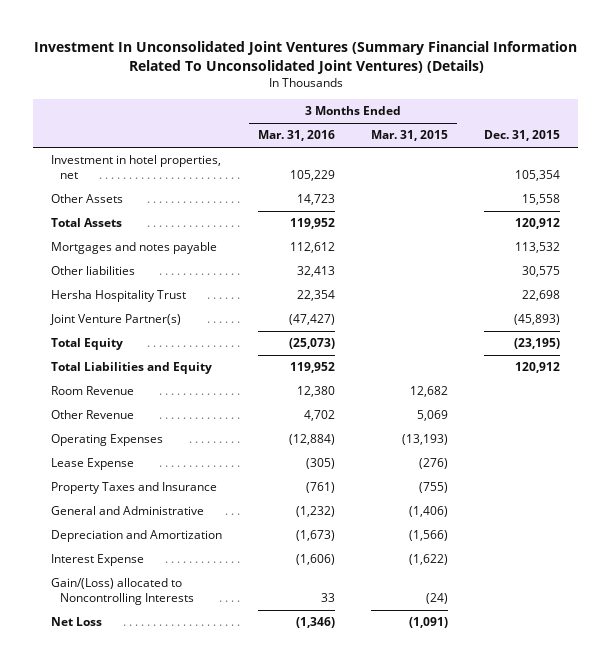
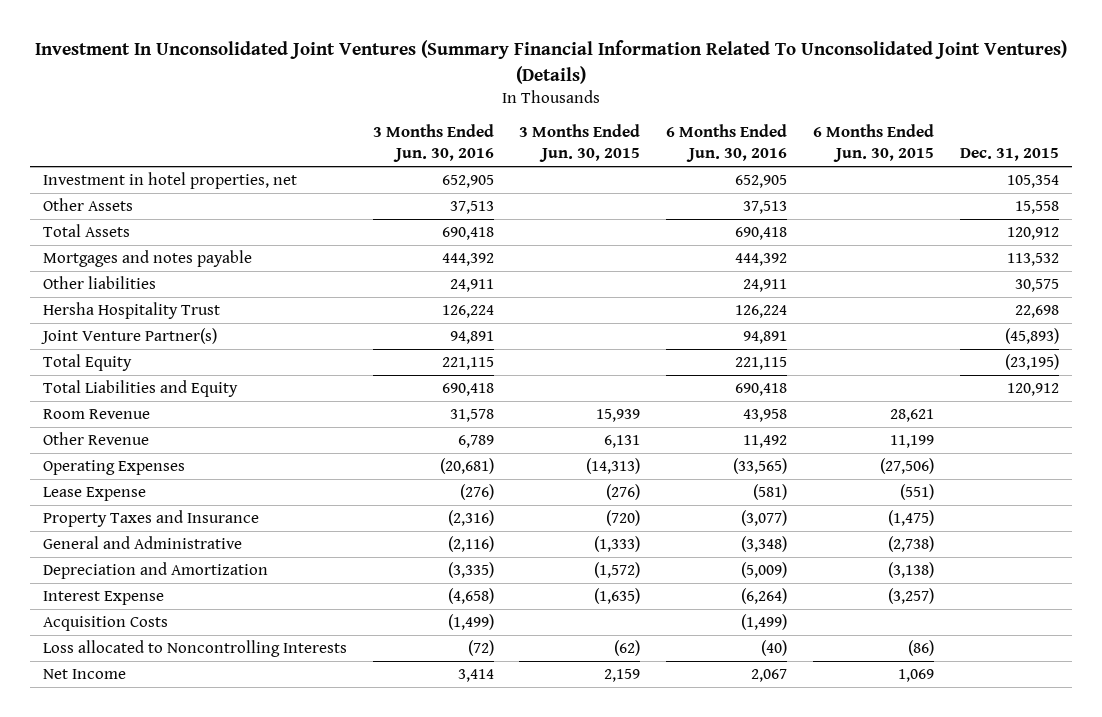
- | 3 Months Ended Mar. 31, 2016 | 3 Months Ended Mar. 31, 2015 | Dec. 31, 2015
+ | 3 Months Ended Jun. 30, 2016 | 3 Months Ended Jun. 30, 2015 | 6 Months Ended Jun. 30, 2016 | 6 Months Ended Jun. 30, 2015 | Dec. 31, 2015
- Gain/(Loss) allocated to Noncontrolling Interests | 33 | (24) |
- Net Loss | (1,346) | (1,091) |
+ Acquisition Costs | (1,499) | | (1,499) | |
+ Loss allocated to Noncontrolling Interests | (72) | (62) | (40) | (86) |
+ Net Income | 3,414 | 2,159 | 2,067 | 1,069 |

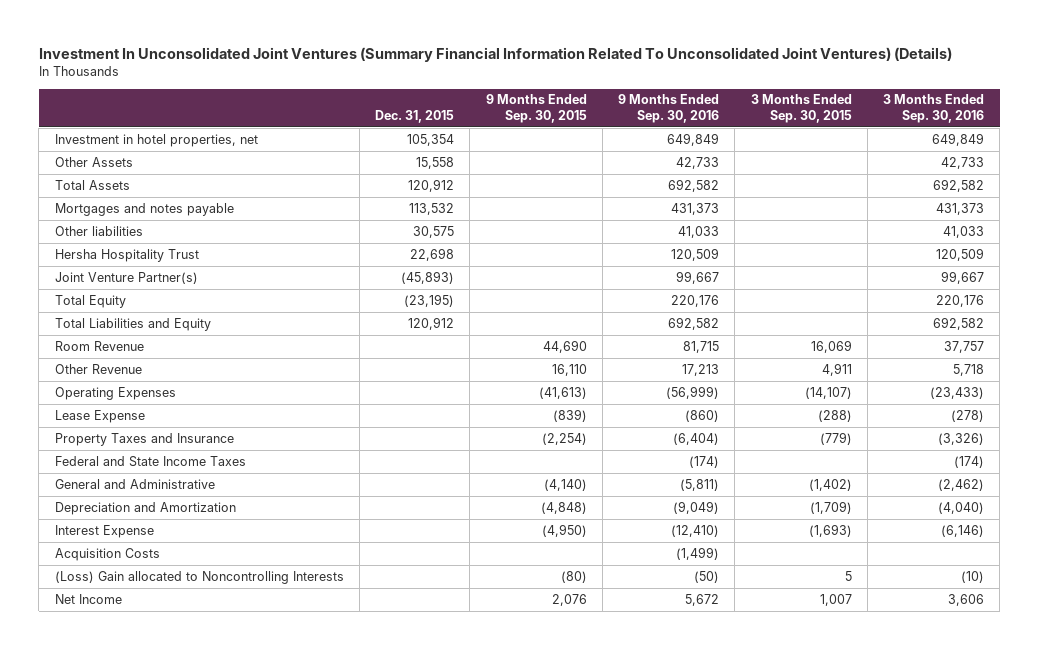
- | 3 Months Ended Jun. 30, 2016 | 3 Months Ended Jun. 30, 2015 | 6 Months Ended Jun. 30, 2016 | 6 Months Ended Jun. 30, 2015 | Dec. 31, 2015
+ | Dec. 31, 2015 | 9 Months Ended Sep. 30, 2015 | 9 Months Ended Sep. 30, 2016 | 3 Months Ended Sep. 30, 2015 | 3 Months Ended Sep. 30, 2016
+ Federal and State Income Taxes | | | (174) | | (174)
- Loss allocated to Noncontrolling Interests | (72) | (62) | (40) | (86) |
+ (Loss) Gain allocated to Noncontrolling Interests | | (80) | (50) | 5 | (10)

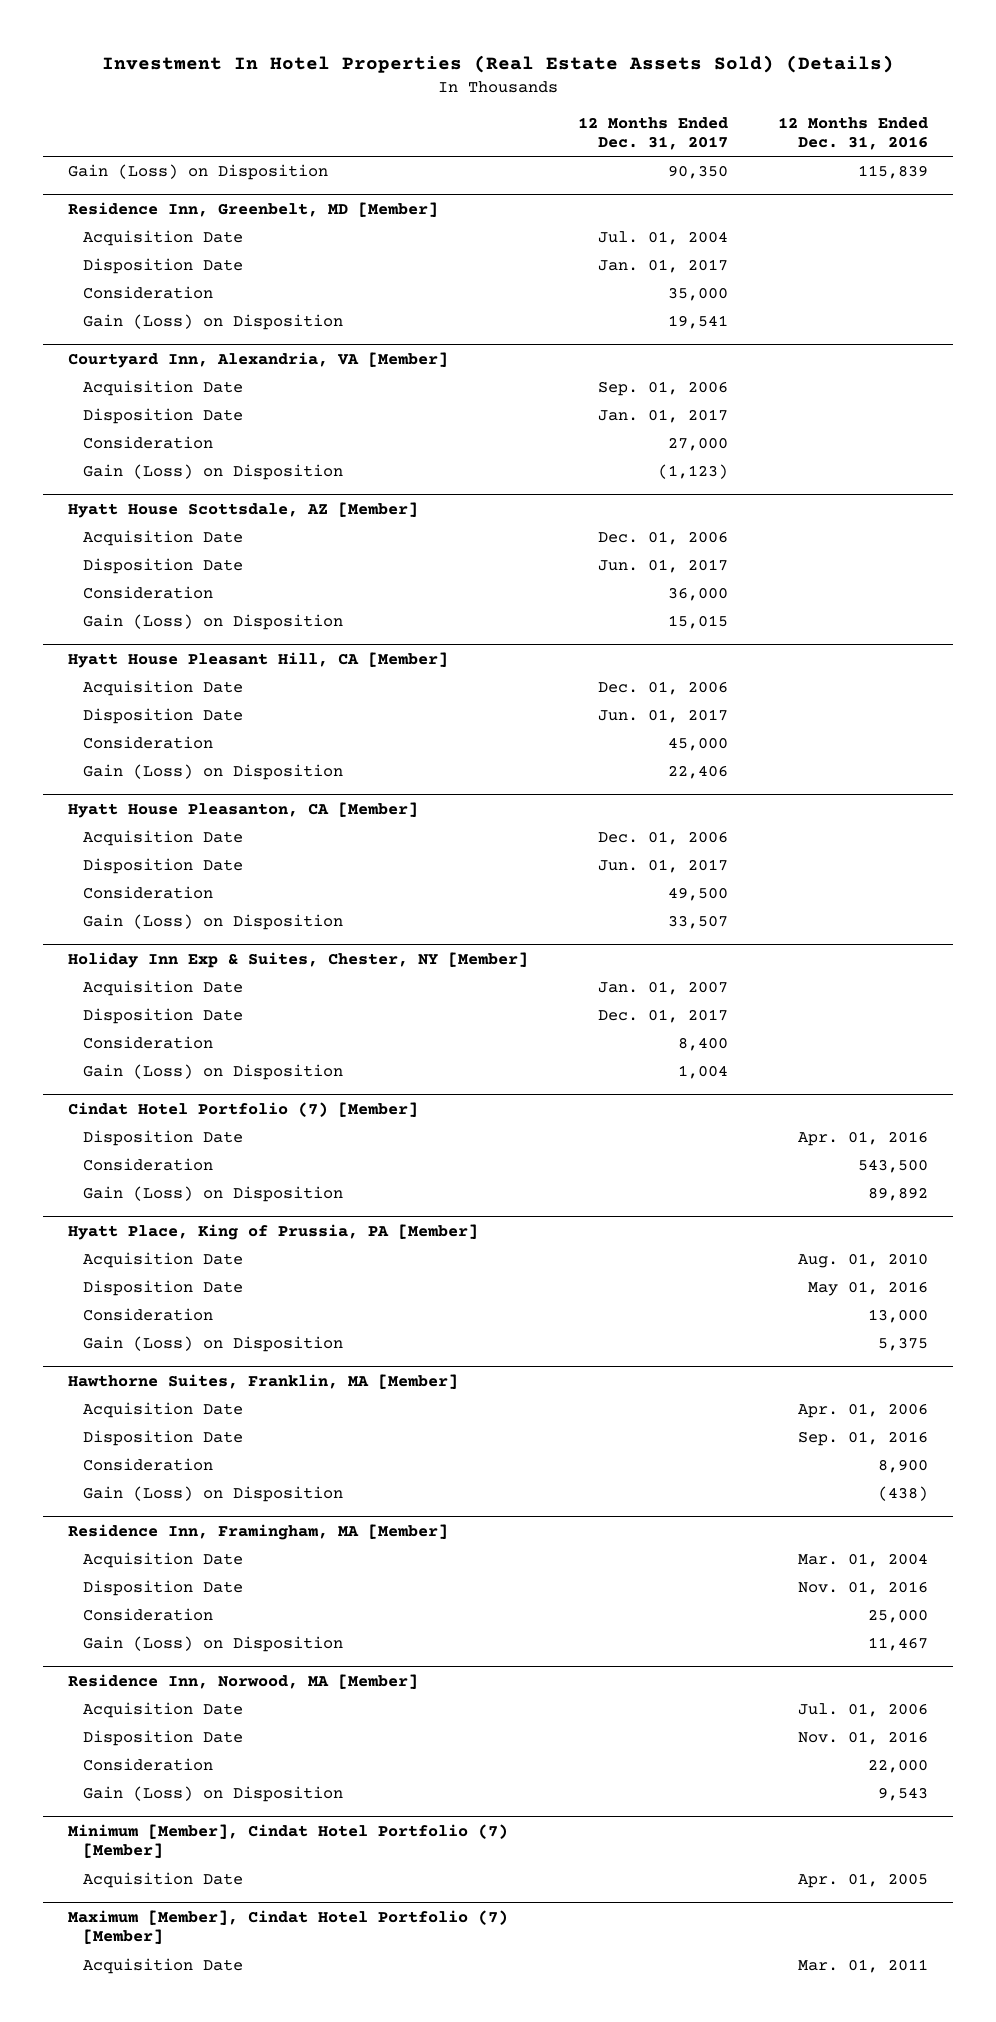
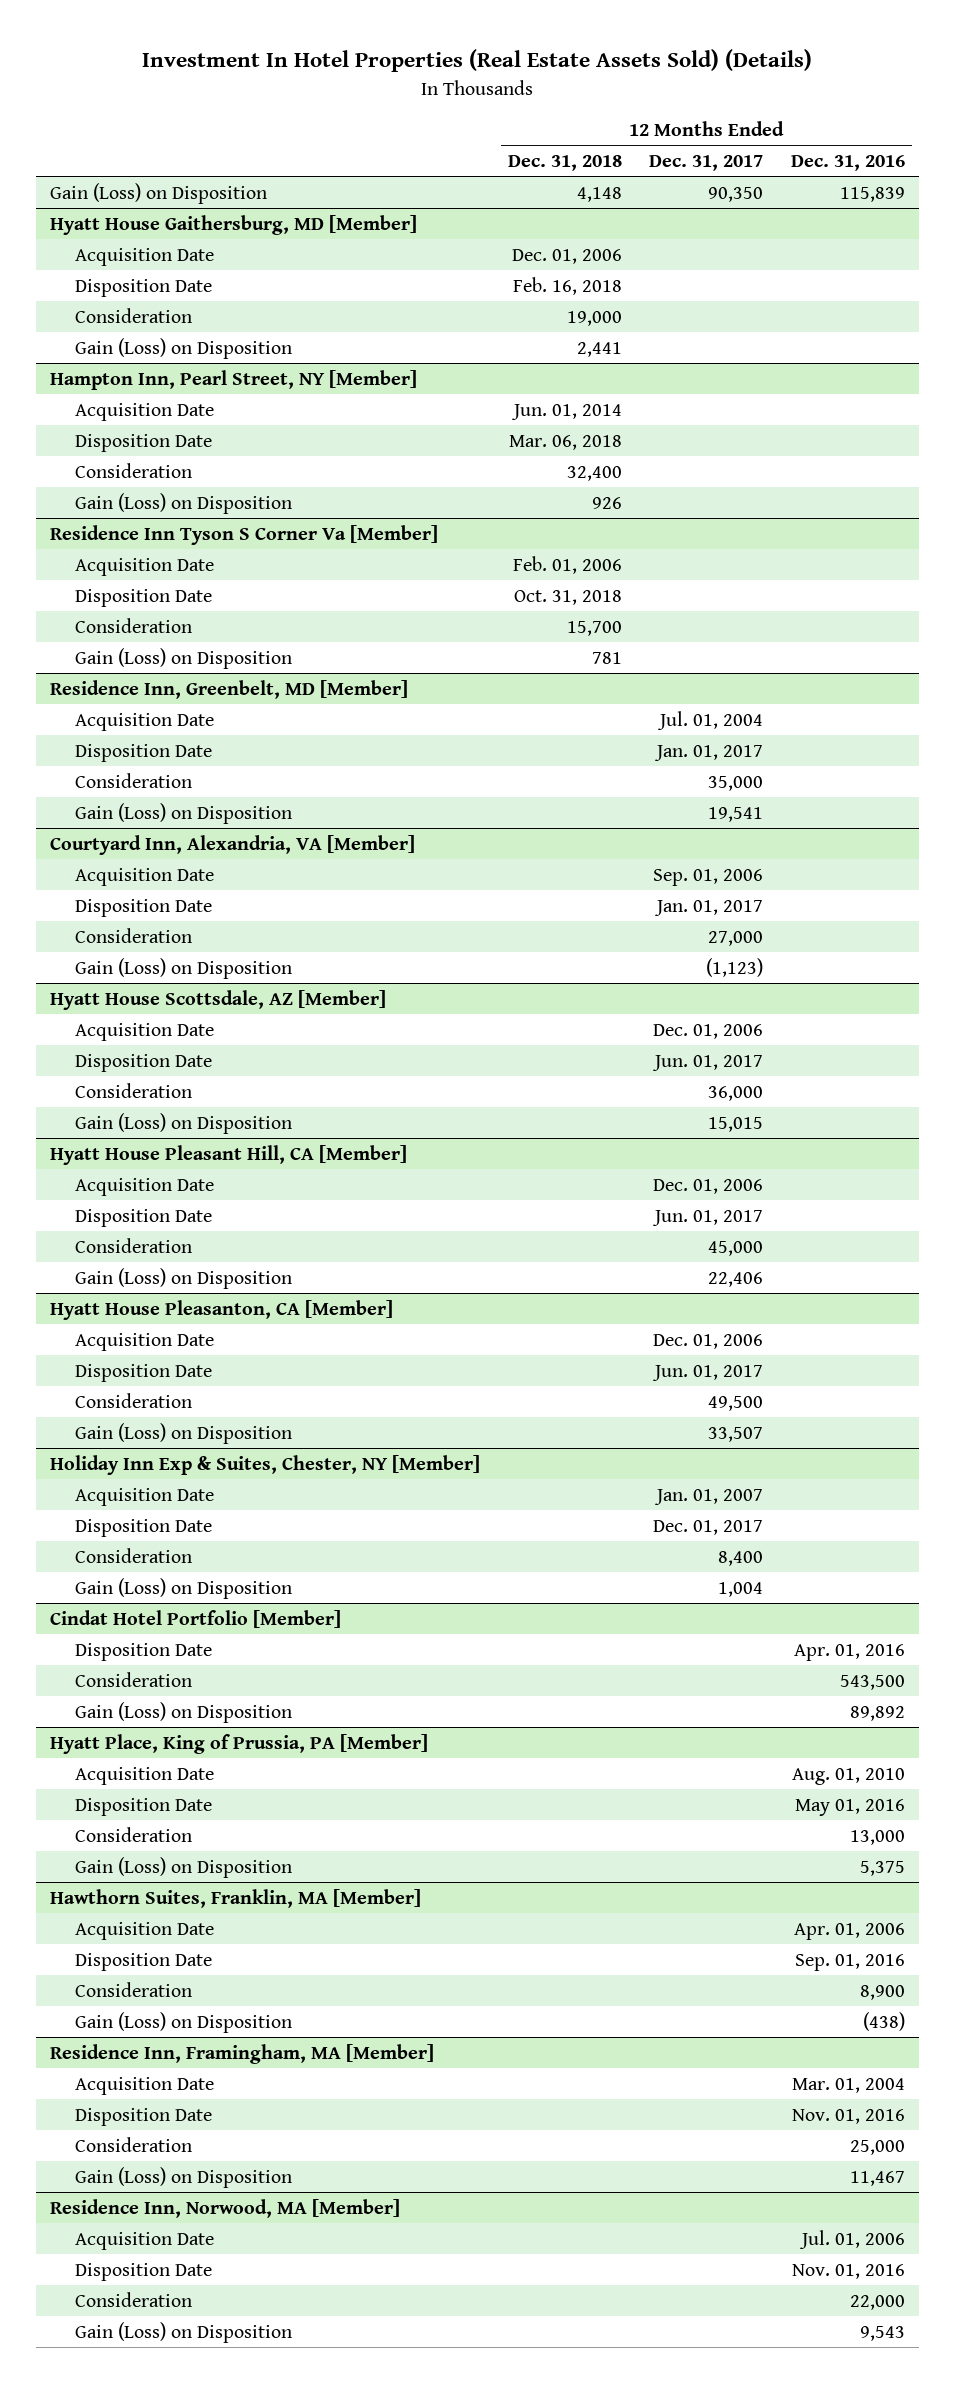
- | 12 Months Ended Dec. 31, 2017 | 12 Months Ended Dec. 31, 2016
+ | 12 Months Ended Dec. 31, 2018 | 12 Months Ended Dec. 31, 2017 | 12 Months Ended Dec. 31, 2016
+ Hyatt House Gaithersburg, MD [Member]
+ Acquisition Date | Dec. 01, 2006 | |
+ Disposition Date | Feb. 16, 2018 | |
+ Consideration | 19,000 | |
+ Gain (Loss) on Disposition | 2,441 | |
+ Hampton Inn, Pearl Street, NY [Member]
+ Acquisition Date | Jun. 01, 2014 | |
+ Disposition Date | Mar. 06, 2018 | |
+ Consideration | 32,400 | |
+ Gain (Loss) on Disposition | 926 | |
+ Residence Inn Tyson S Corner Va [Member]
+ Acquisition Date | Feb. 01, 2006 | |
+ Disposition Date | Oct. 31, 2018 | |
+ Consideration | 15,700 | |
+ Gain (Loss) on Disposition | 781 | |
- Cindat Hotel Portfolio (7) [Member]
+ Cindat Hotel Portfolio [Member]
- Hawthorne Suites, Franklin, MA [Member]
+ Hawthorn Suites, Franklin, MA [Member]
- Minimum [Member], Cindat Hotel Portfolio (7) [Member]
- Acquisition Date | | Apr. 01, 2005
- Maximum [Member], Cindat Hotel Portfolio (7) [Member]
- Acquisition Date | | Mar. 01, 2011

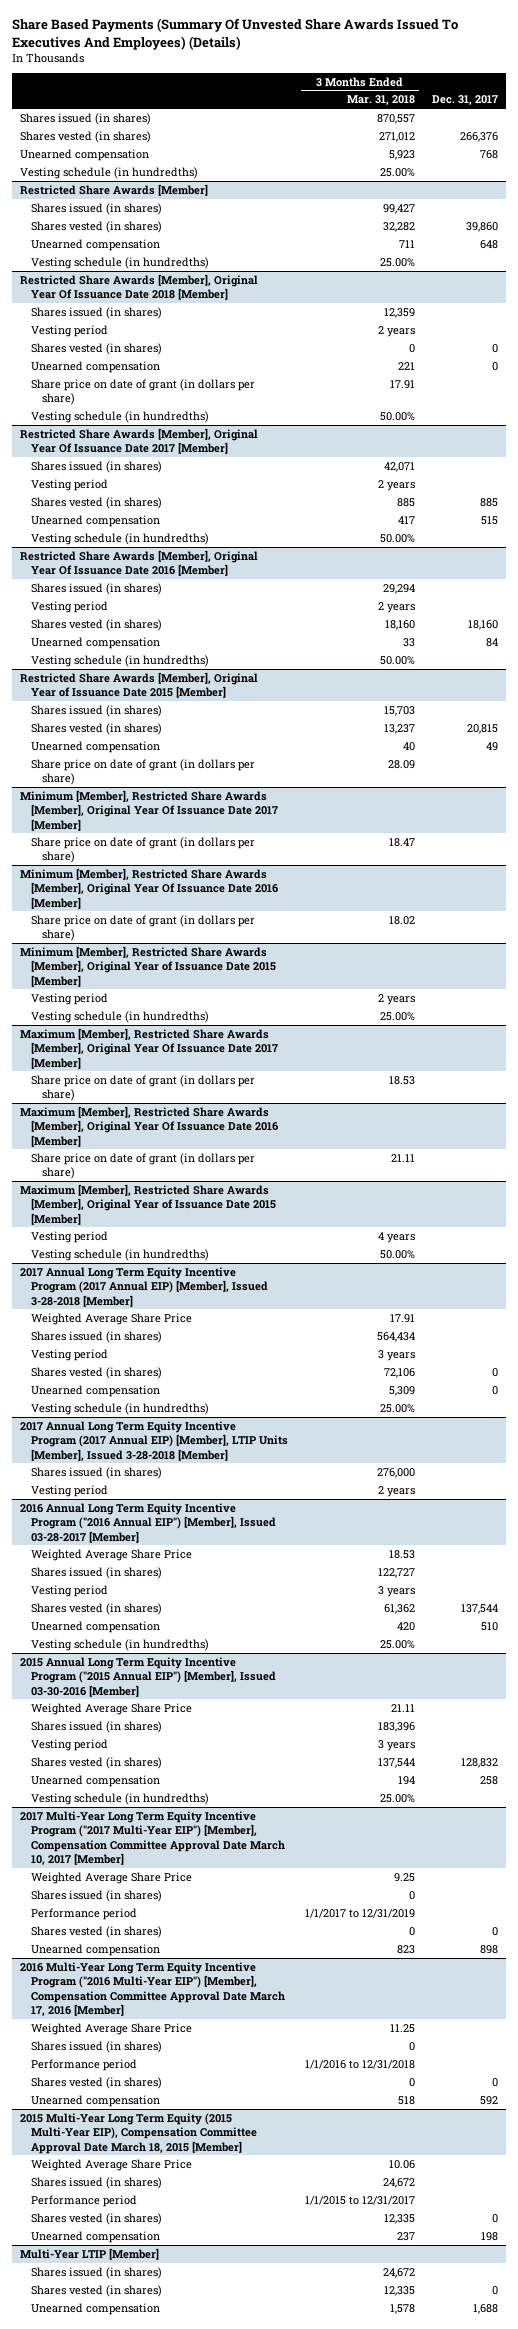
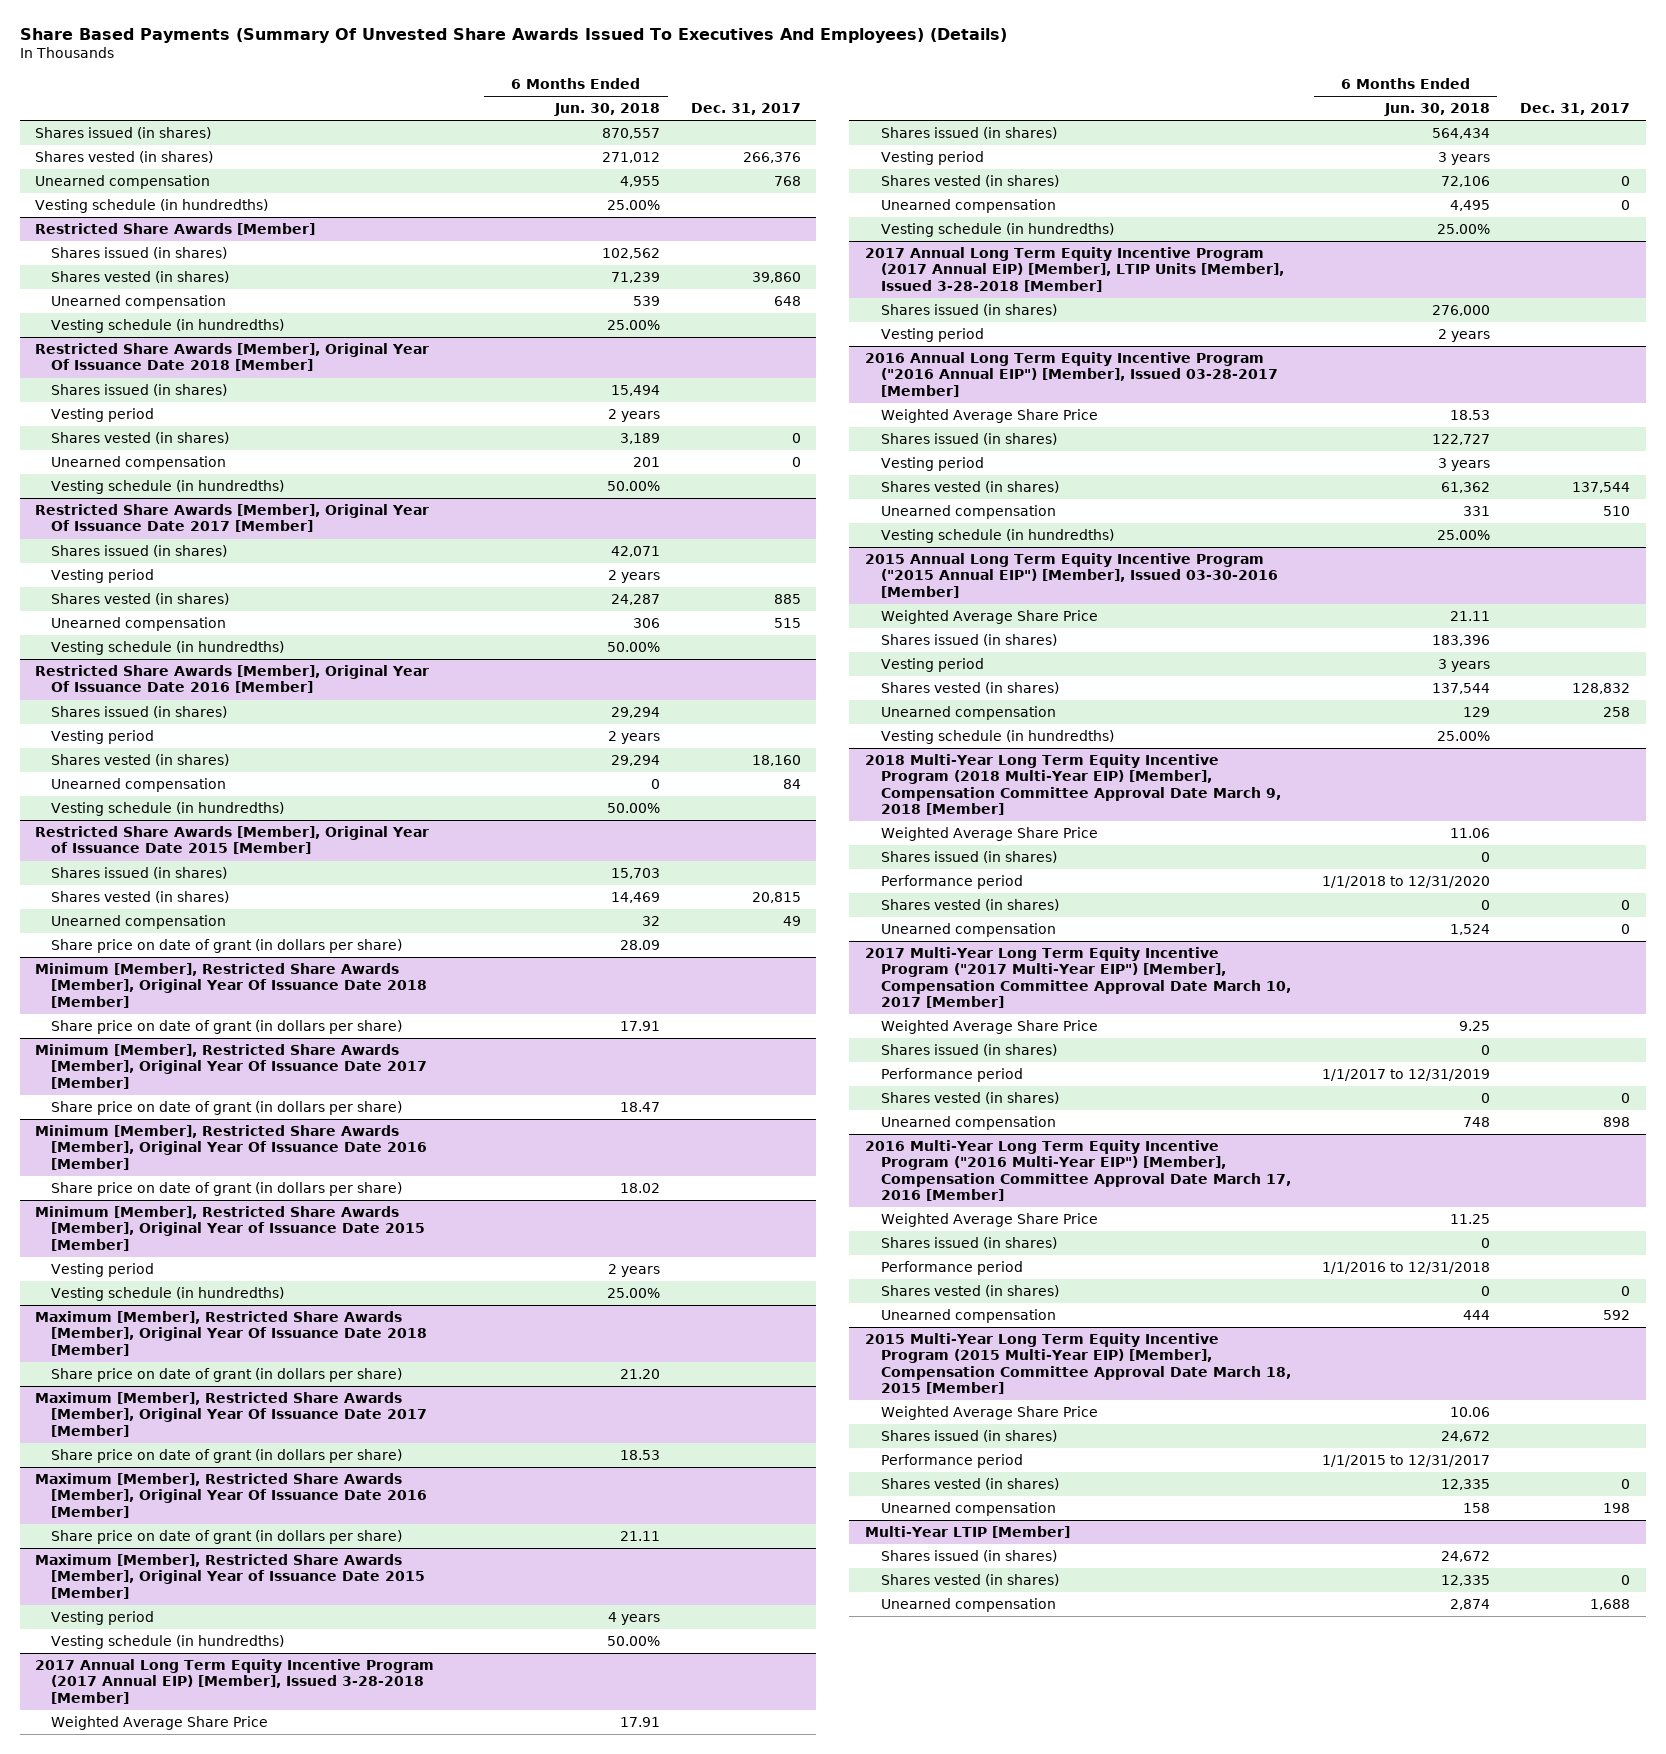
- | 3 Months Ended Mar. 31, 2018 | Dec. 31, 2017
+ | 6 Months Ended Jun. 30, 2018 | Dec. 31, 2017
@ Restricted Share Awards [Member], Original Year Of Issuance Date 2018 [Member]
- Share price on date of grant (in dollars per share) | 17.91 |
+ Minimum [Member], Restricted Share Awards [Member], Original Year Of Issuance Date 2018 [Member]
+ Share price on date of grant (in dollars per share) | 17.91 |
+ Maximum [Member], Restricted Share Awards [Member], Original Year Of Issuance Date 2018 [Member]
+ Share price on date of grant (in dollars per share) | 21.20 |
+ 2018 Multi-Year Long Term Equity Incentive Program (2018 Multi-Year EIP) [Member], Compensation Committee Approval Date March 9, 2018 [Member]
+ Weighted Average Share Price | 11.06 |
+ Shares issued (in shares) | 0 |
+ Performance period | 1/1/2018 to 12/31/2020 |
+ Shares vested (in shares) | 0 | 0
+ Unearned compensation | 1,524 | 0
- 2015 Multi-Year Long Term Equity (2015 Multi-Year EIP), Compensation Committee Approval Date March 18, 2015 [Member]
+ 2015 Multi-Year Long Term Equity Incentive Program (2015 Multi-Year EIP) [Member], Compensation Committee Approval Date March 18, 2015 [Member]

